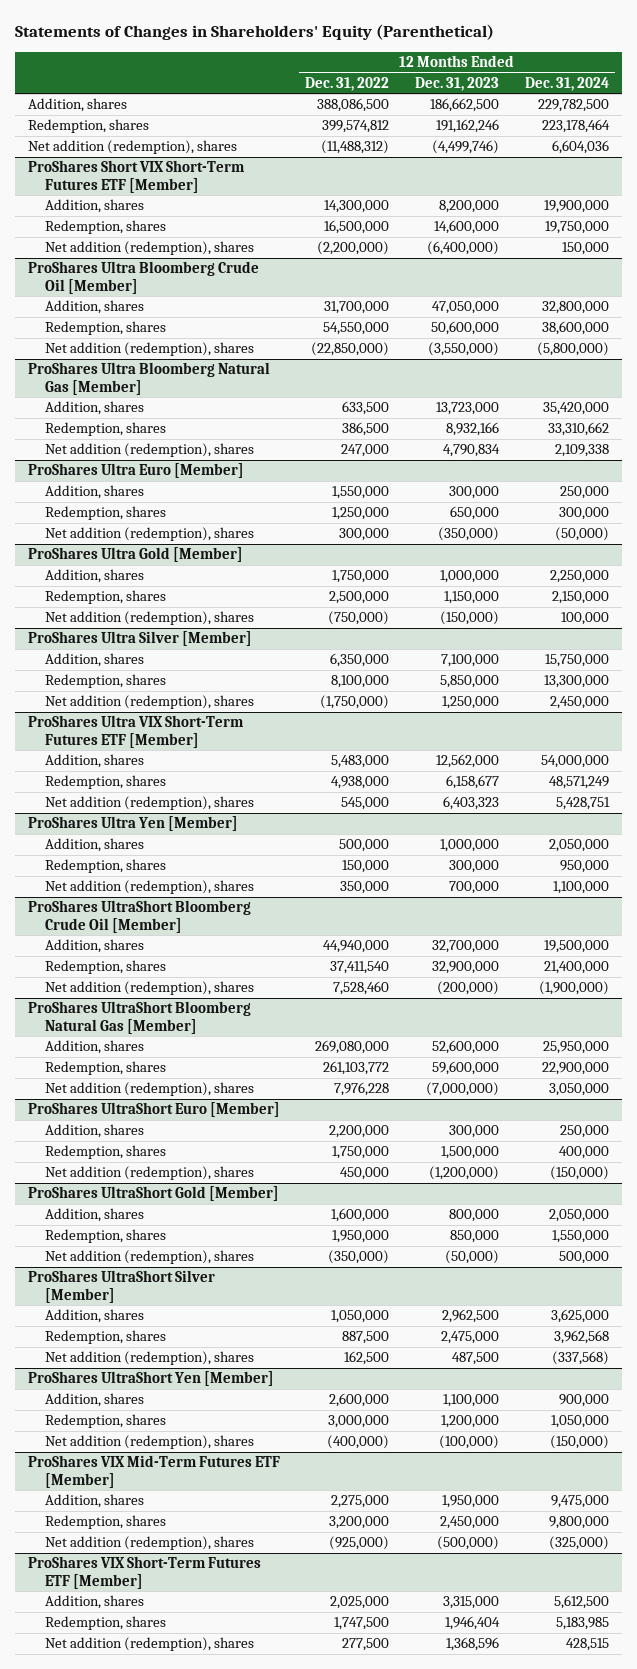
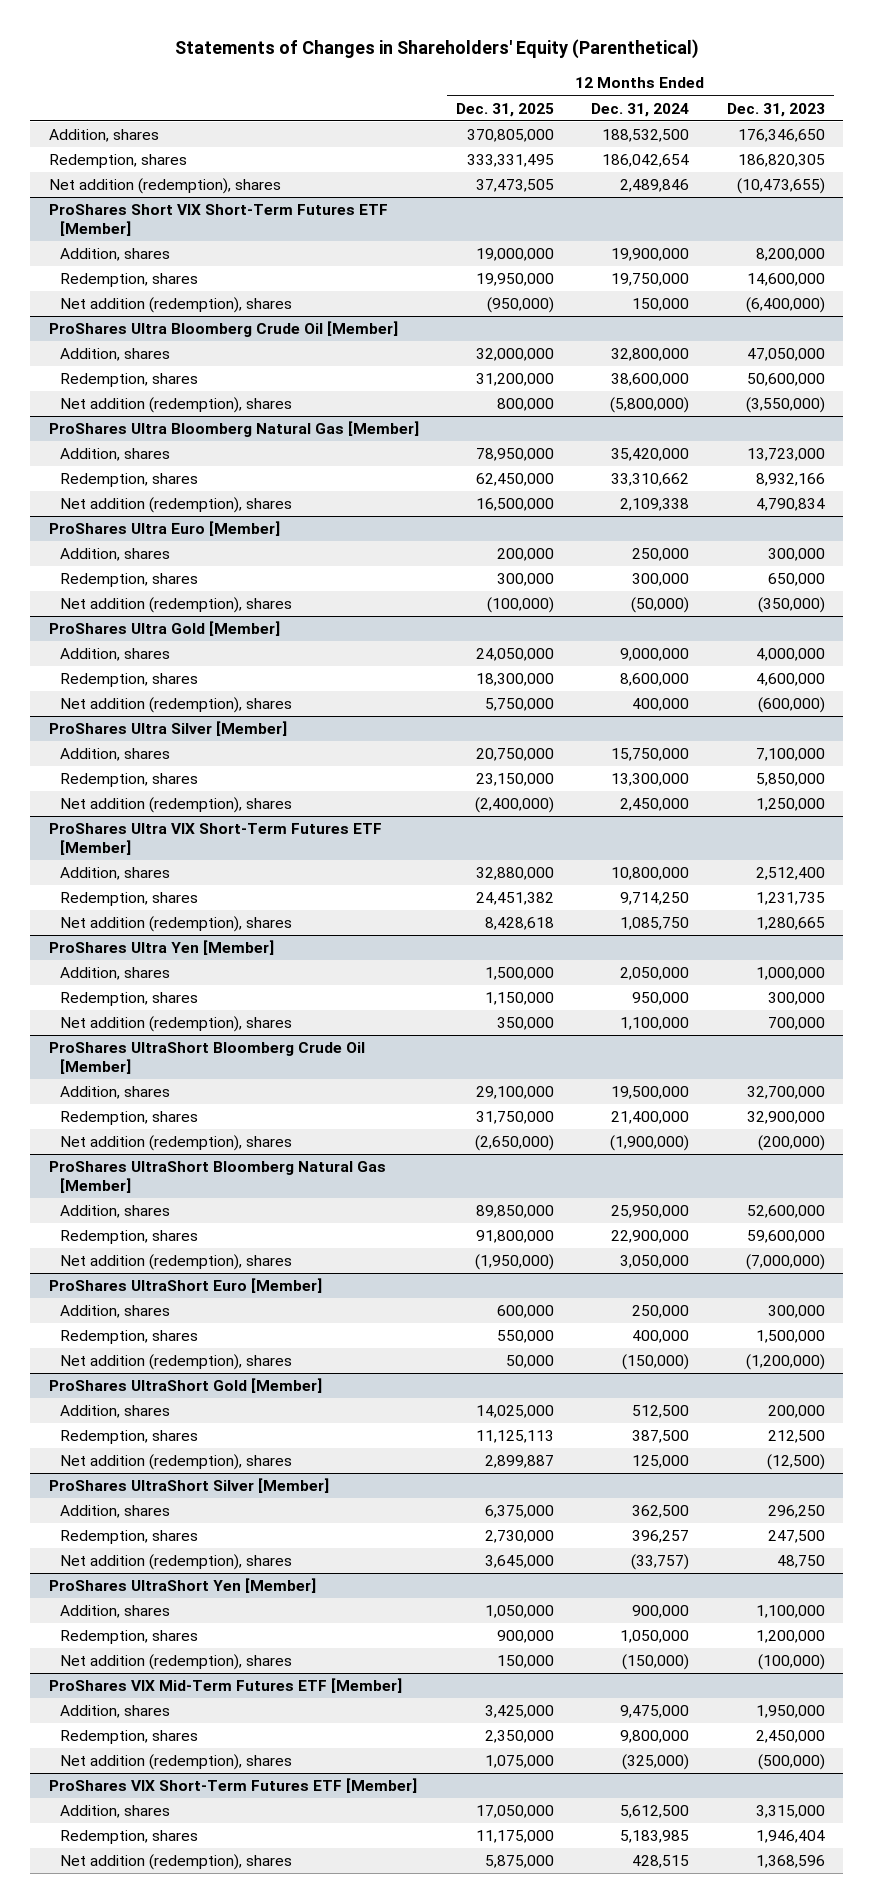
- | 12 Months Ended Dec. 31, 2022 | 12 Months Ended Dec. 31, 2023 | 12 Months Ended Dec. 31, 2024
+ | 12 Months Ended Dec. 31, 2025 | 12 Months Ended Dec. 31, 2024 | 12 Months Ended Dec. 31, 2023
- Addition, shares | 388,086,500 | 186,662,500 | 229,782,500
- Redemption, shares | 399,574,812 | 191,162,246 | 223,178,464
- Net addition (redemption), shares | (11,488,312) | (4,499,746) | 6,604,036
+ Addition, shares | 370,805,000 | 188,532,500 | 176,346,650
+ Redemption, shares | 333,331,495 | 186,042,654 | 186,820,305
+ Net addition (redemption), shares | 37,473,505 | 2,489,846 | (10,473,655)
@ ProShares Ultra Gold [Member]
- Addition, shares | 1,750,000 | 1,000,000 | 2,250,000
- Redemption, shares | 2,500,000 | 1,150,000 | 2,150,000
- Net addition (redemption), shares | (750,000) | (150,000) | 100,000
+ Addition, shares | 24,050,000 | 9,000,000 | 4,000,000
+ Redemption, shares | 18,300,000 | 8,600,000 | 4,600,000
+ Net addition (redemption), shares | 5,750,000 | 400,000 | (600,000)
@ ProShares Ultra VIX Short-Term Futures ETF [Member]
- Addition, shares | 5,483,000 | 12,562,000 | 54,000,000
- Redemption, shares | 4,938,000 | 6,158,677 | 48,571,249
- Net addition (redemption), shares | 545,000 | 6,403,323 | 5,428,751
+ Addition, shares | 32,880,000 | 10,800,000 | 2,512,400
+ Redemption, shares | 24,451,382 | 9,714,250 | 1,231,735
+ Net addition (redemption), shares | 8,428,618 | 1,085,750 | 1,280,665
@ ProShares UltraShort Gold [Member]
- Addition, shares | 1,600,000 | 800,000 | 2,050,000
- Redemption, shares | 1,950,000 | 850,000 | 1,550,000
- Net addition (redemption), shares | (350,000) | (50,000) | 500,000
+ Addition, shares | 14,025,000 | 512,500 | 200,000
+ Redemption, shares | 11,125,113 | 387,500 | 212,500
+ Net addition (redemption), shares | 2,899,887 | 125,000 | (12,500)
@ ProShares UltraShort Silver [Member]
- Addition, shares | 1,050,000 | 2,962,500 | 3,625,000
- Redemption, shares | 887,500 | 2,475,000 | 3,962,568
- Net addition (redemption), shares | 162,500 | 487,500 | (337,568)
+ Addition, shares | 6,375,000 | 362,500 | 296,250
+ Redemption, shares | 2,730,000 | 396,257 | 247,500
+ Net addition (redemption), shares | 3,645,000 | (33,757) | 48,750

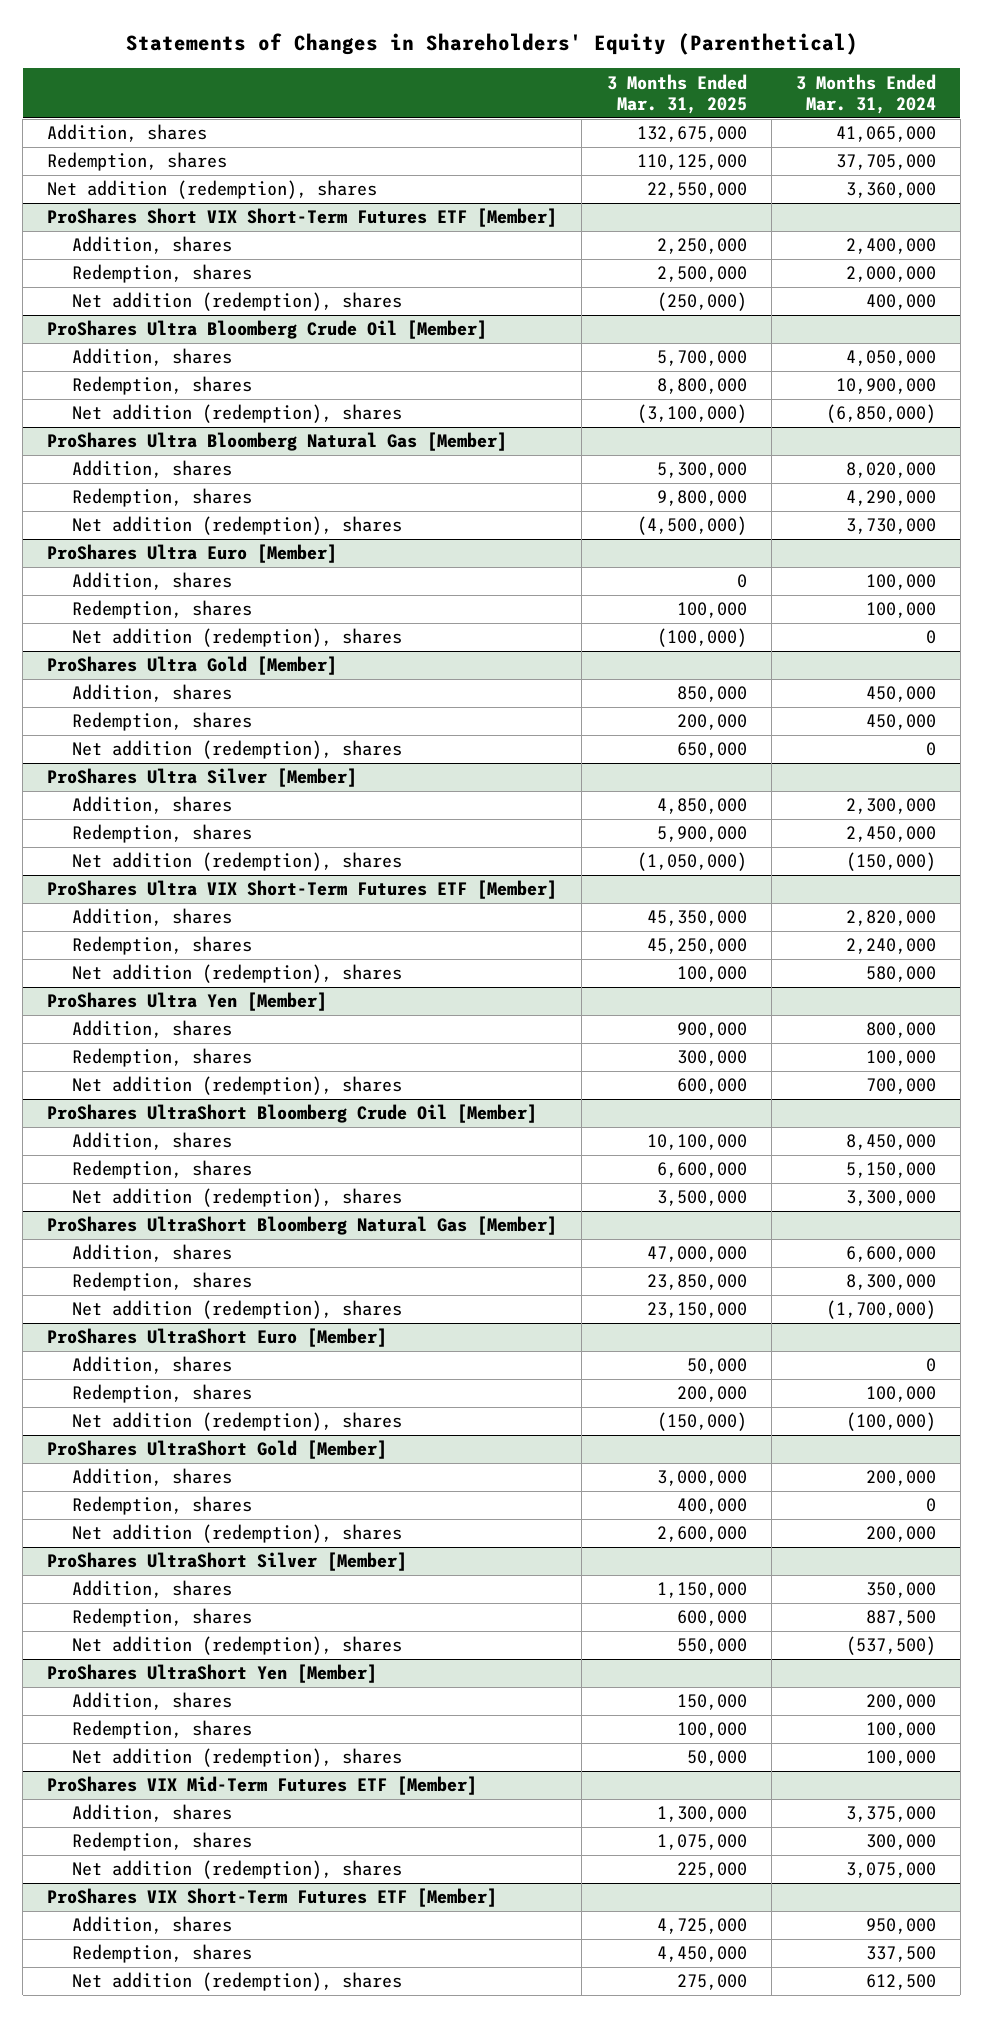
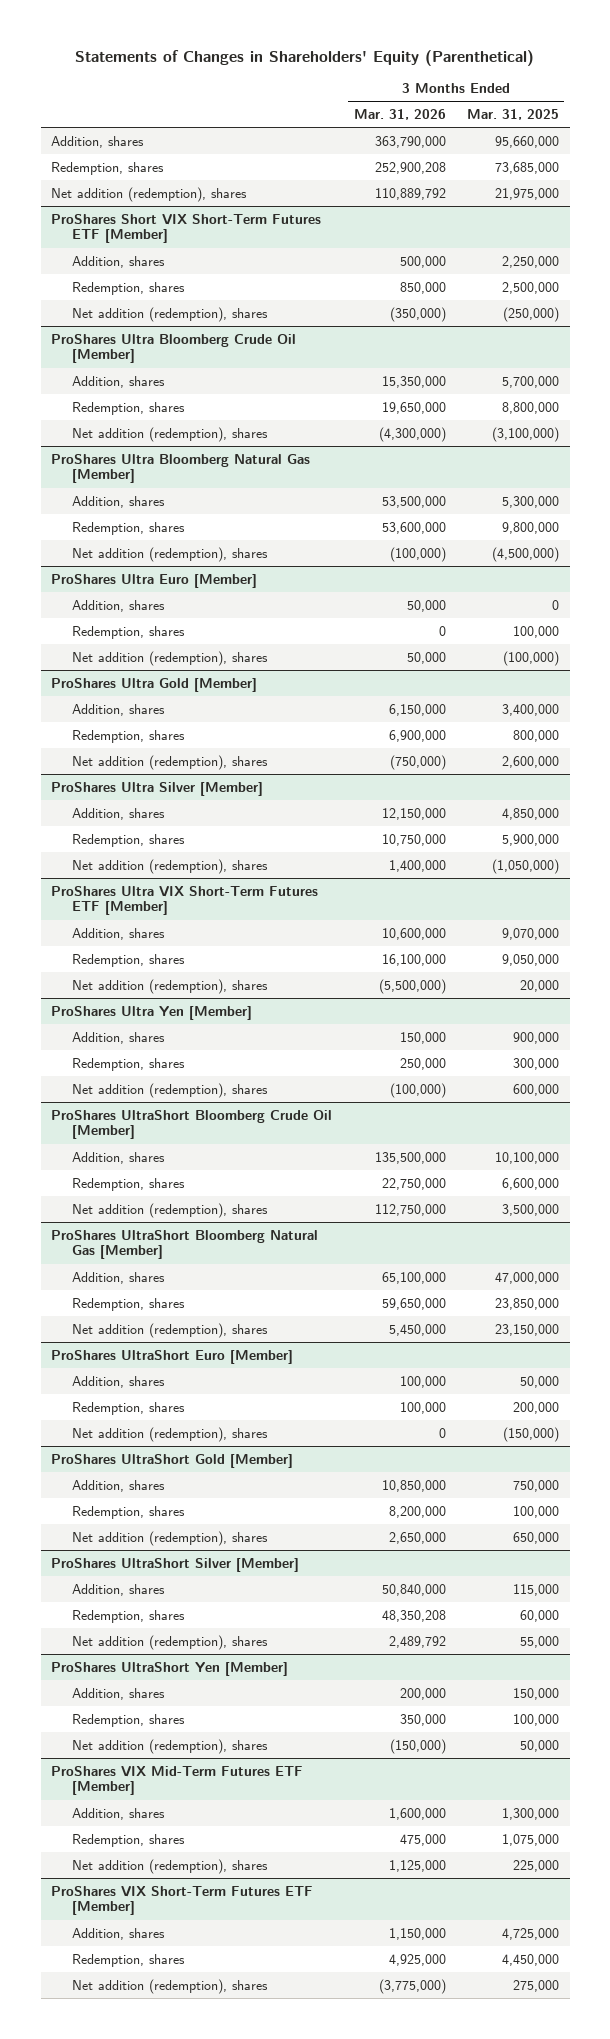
- | 3 Months Ended Mar. 31, 2025 | 3 Months Ended Mar. 31, 2024
+ | 3 Months Ended Mar. 31, 2026 | 3 Months Ended Mar. 31, 2025
- Addition, shares | 132,675,000 | 41,065,000
- Redemption, shares | 110,125,000 | 37,705,000
- Net addition (redemption), shares | 22,550,000 | 3,360,000
+ Addition, shares | 363,790,000 | 95,660,000
+ Redemption, shares | 252,900,208 | 73,685,000
+ Net addition (redemption), shares | 110,889,792 | 21,975,000
@ ProShares Ultra Gold [Member]
- Addition, shares | 850,000 | 450,000
- Redemption, shares | 200,000 | 450,000
- Net addition (redemption), shares | 650,000 | 0
+ Addition, shares | 6,150,000 | 3,400,000
+ Redemption, shares | 6,900,000 | 800,000
+ Net addition (redemption), shares | (750,000) | 2,600,000
@ ProShares Ultra VIX Short-Term Futures ETF [Member]
- Addition, shares | 45,350,000 | 2,820,000
- Redemption, shares | 45,250,000 | 2,240,000
- Net addition (redemption), shares | 100,000 | 580,000
+ Addition, shares | 10,600,000 | 9,070,000
+ Redemption, shares | 16,100,000 | 9,050,000
+ Net addition (redemption), shares | (5,500,000) | 20,000
@ ProShares UltraShort Gold [Member]
- Addition, shares | 3,000,000 | 200,000
- Redemption, shares | 400,000 | 0
- Net addition (redemption), shares | 2,600,000 | 200,000
+ Addition, shares | 10,850,000 | 750,000
+ Redemption, shares | 8,200,000 | 100,000
+ Net addition (redemption), shares | 2,650,000 | 650,000
@ ProShares UltraShort Silver [Member]
- Addition, shares | 1,150,000 | 350,000
- Redemption, shares | 600,000 | 887,500
- Net addition (redemption), shares | 550,000 | (537,500)
+ Addition, shares | 50,840,000 | 115,000
+ Redemption, shares | 48,350,208 | 60,000
+ Net addition (redemption), shares | 2,489,792 | 55,000

